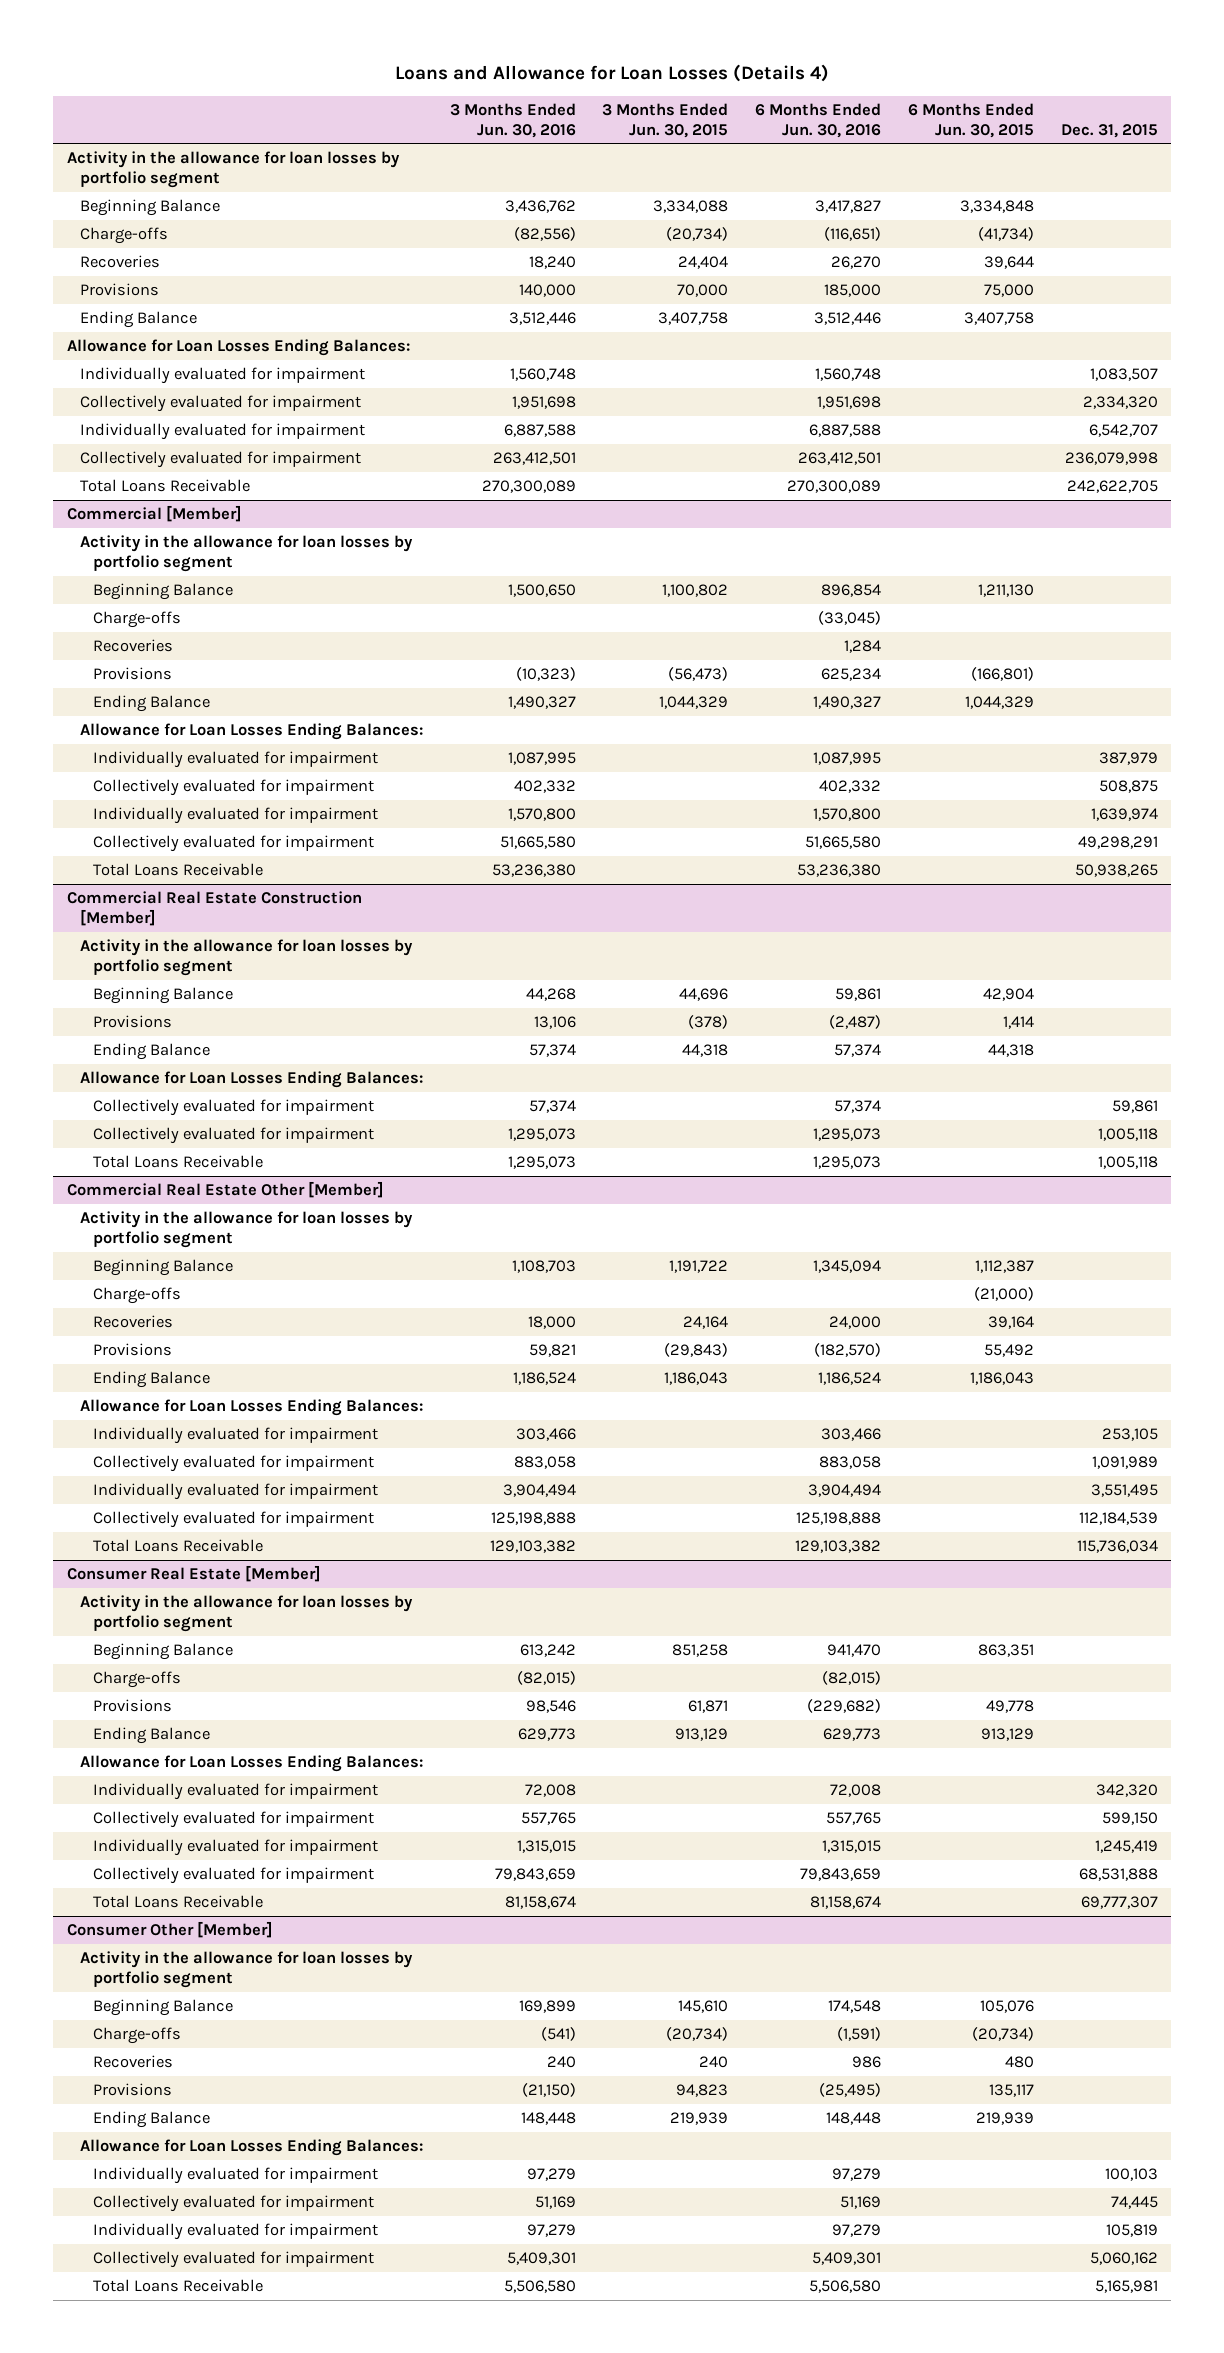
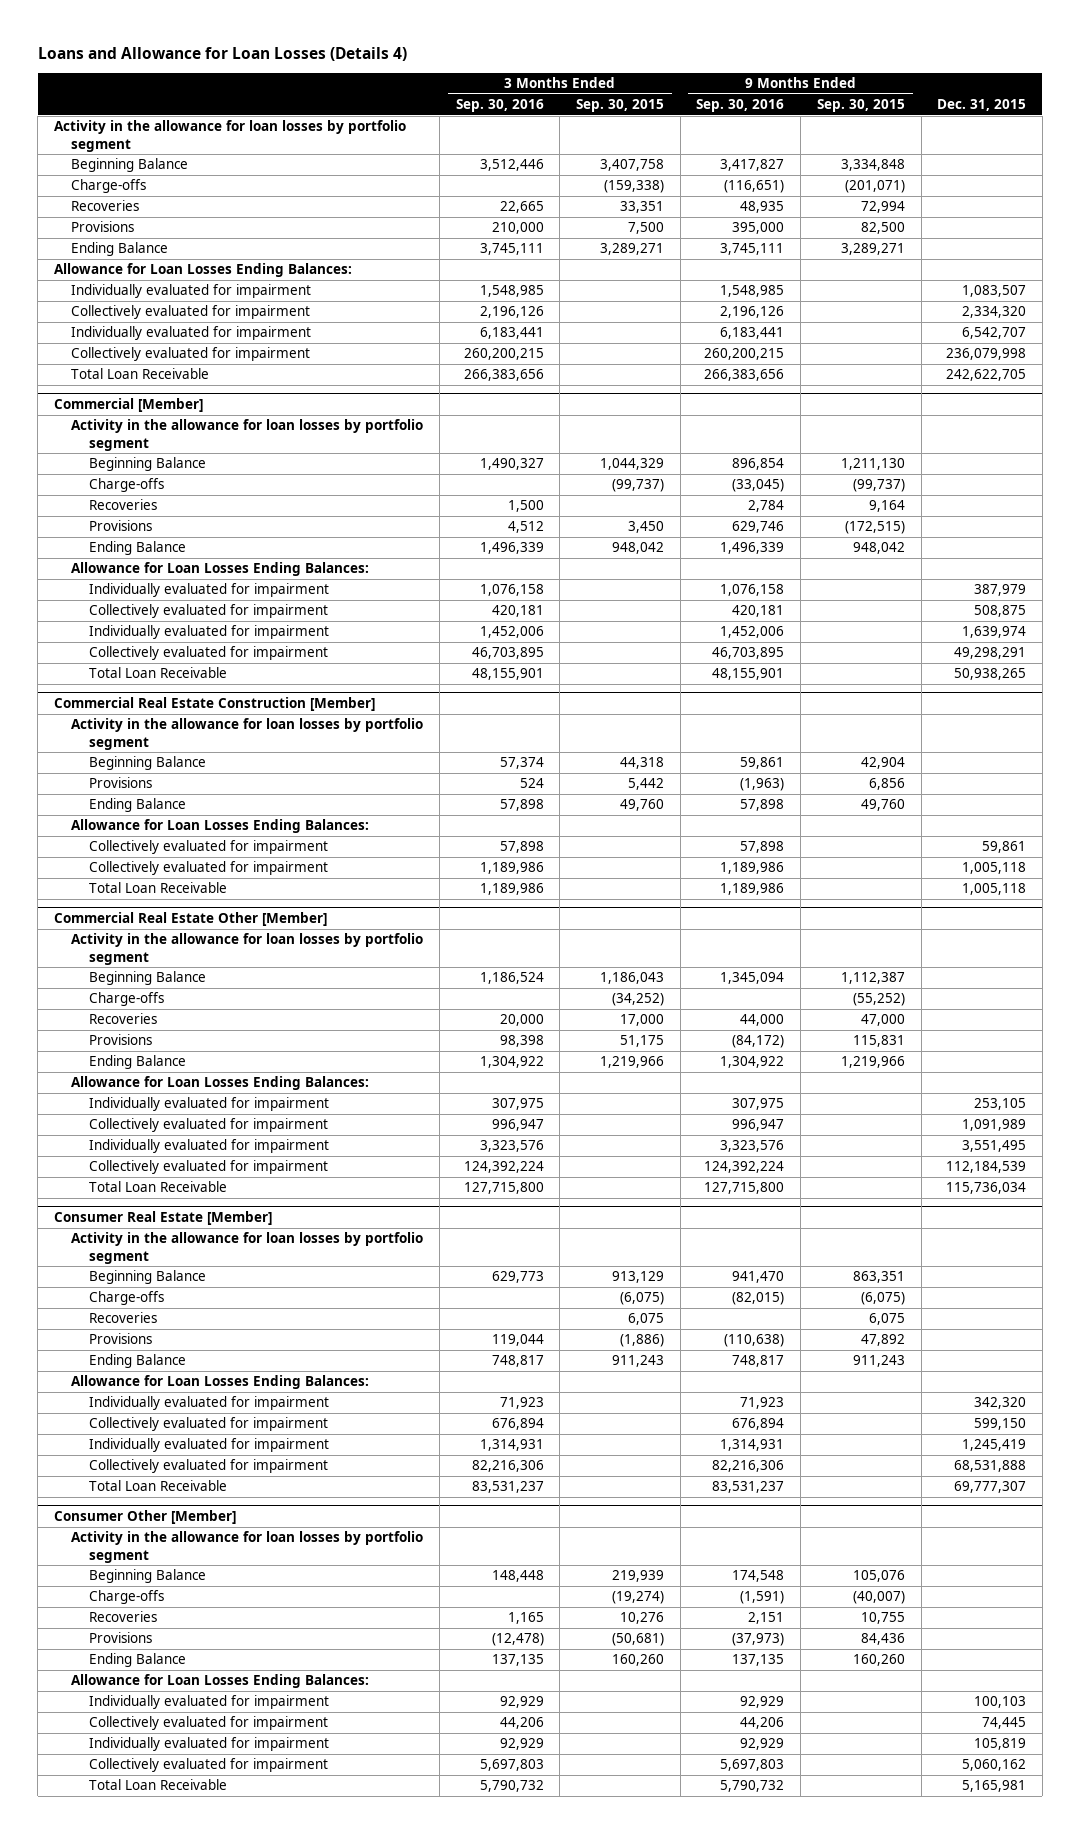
- | 3 Months Ended Jun. 30, 2016 | 3 Months Ended Jun. 30, 2015 | 6 Months Ended Jun. 30, 2016 | 6 Months Ended Jun. 30, 2015 | Dec. 31, 2015
+ | 3 Months Ended Sep. 30, 2016 | 3 Months Ended Sep. 30, 2015 | 9 Months Ended Sep. 30, 2016 | 9 Months Ended Sep. 30, 2015 | Dec. 31, 2015
- Total Loans Receivable | 270,300,089 | | 270,300,089 | | 242,622,705
+ Total Loan Receivable | 266,383,656 | | 266,383,656 | | 242,622,705
@ Commercial [Member]
- Total Loans Receivable | 53,236,380 | | 53,236,380 | | 50,938,265
+ Total Loan Receivable | 48,155,901 | | 48,155,901 | | 50,938,265
@ Commercial Real Estate Construction [Member]
- Total Loans Receivable | 1,295,073 | | 1,295,073 | | 1,005,118
+ Total Loan Receivable | 1,189,986 | | 1,189,986 | | 1,005,118
@ Commercial Real Estate Other [Member]
- Total Loans Receivable | 129,103,382 | | 129,103,382 | | 115,736,034
+ Total Loan Receivable | 127,715,800 | | 127,715,800 | | 115,736,034
@ Consumer Real Estate [Member]
+ Recoveries | | 6,075 | | 6,075 |
- Total Loans Receivable | 81,158,674 | | 81,158,674 | | 69,777,307
+ Total Loan Receivable | 83,531,237 | | 83,531,237 | | 69,777,307
@ Consumer Other [Member]
- Total Loans Receivable | 5,506,580 | | 5,506,580 | | 5,165,981
+ Total Loan Receivable | 5,790,732 | | 5,790,732 | | 5,165,981

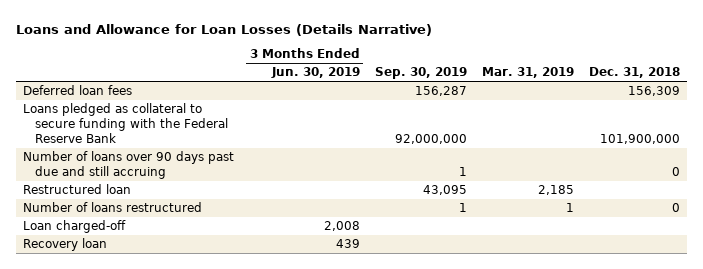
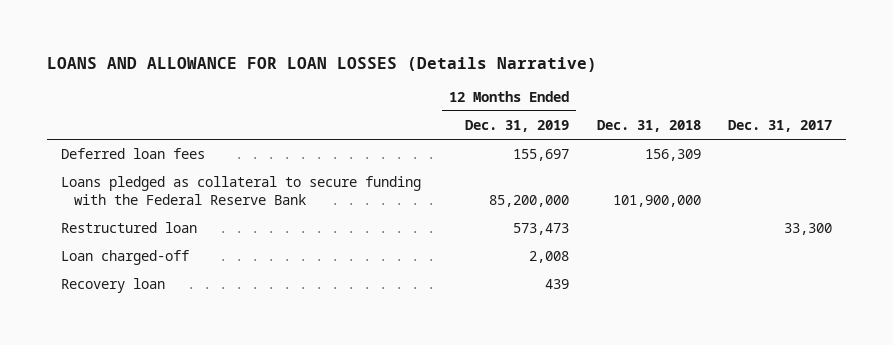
- Loans and Allowance for Loan Losses (Details Narrative)
+ LOANS AND ALLOWANCE FOR LOAN LOSSES (Details Narrative)
- | 3 Months Ended Jun. 30, 2019 | Sep. 30, 2019 | Mar. 31, 2019 | Dec. 31, 2018
+ | 12 Months Ended Dec. 31, 2019 | Dec. 31, 2018 | Dec. 31, 2017
- Number of loans over 90 days past due and still accruing | | 1 | | 0
- Number of loans restructured | | 1 | 1 | 0

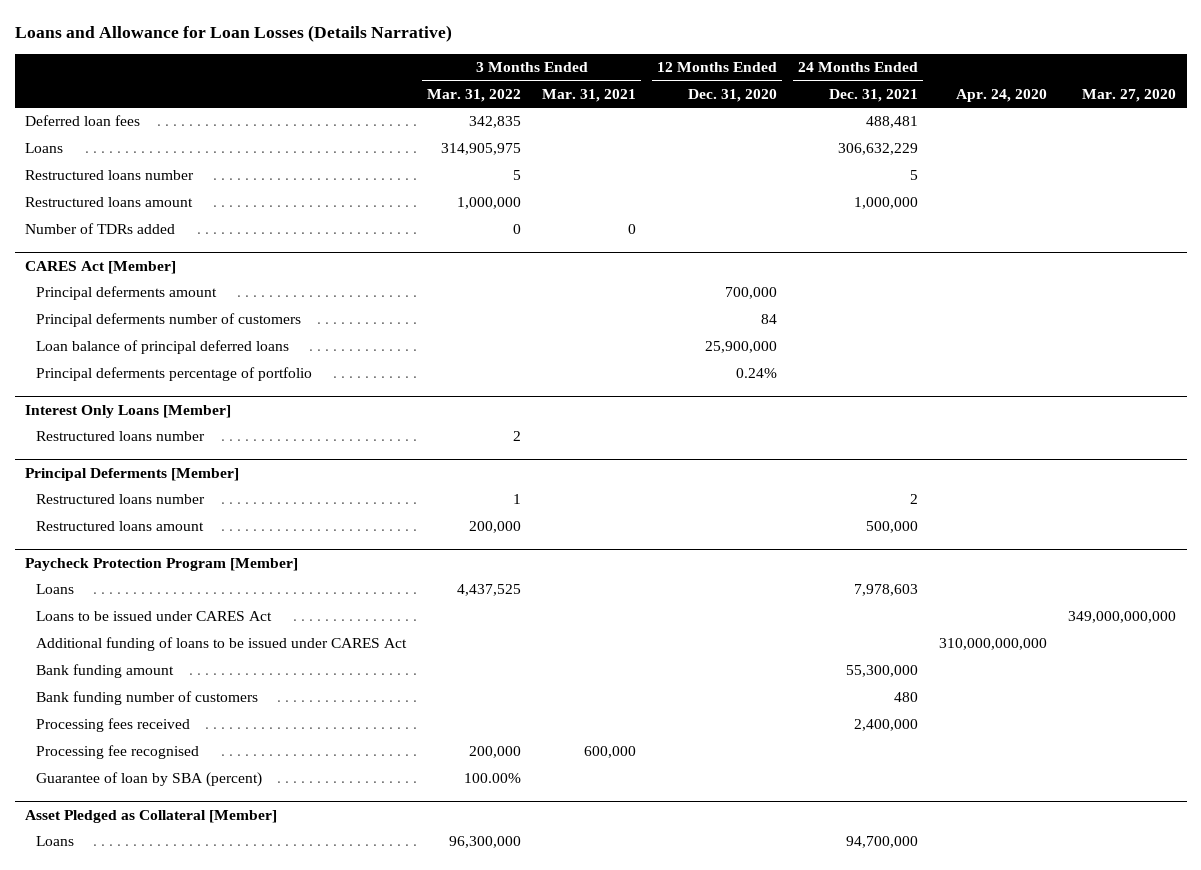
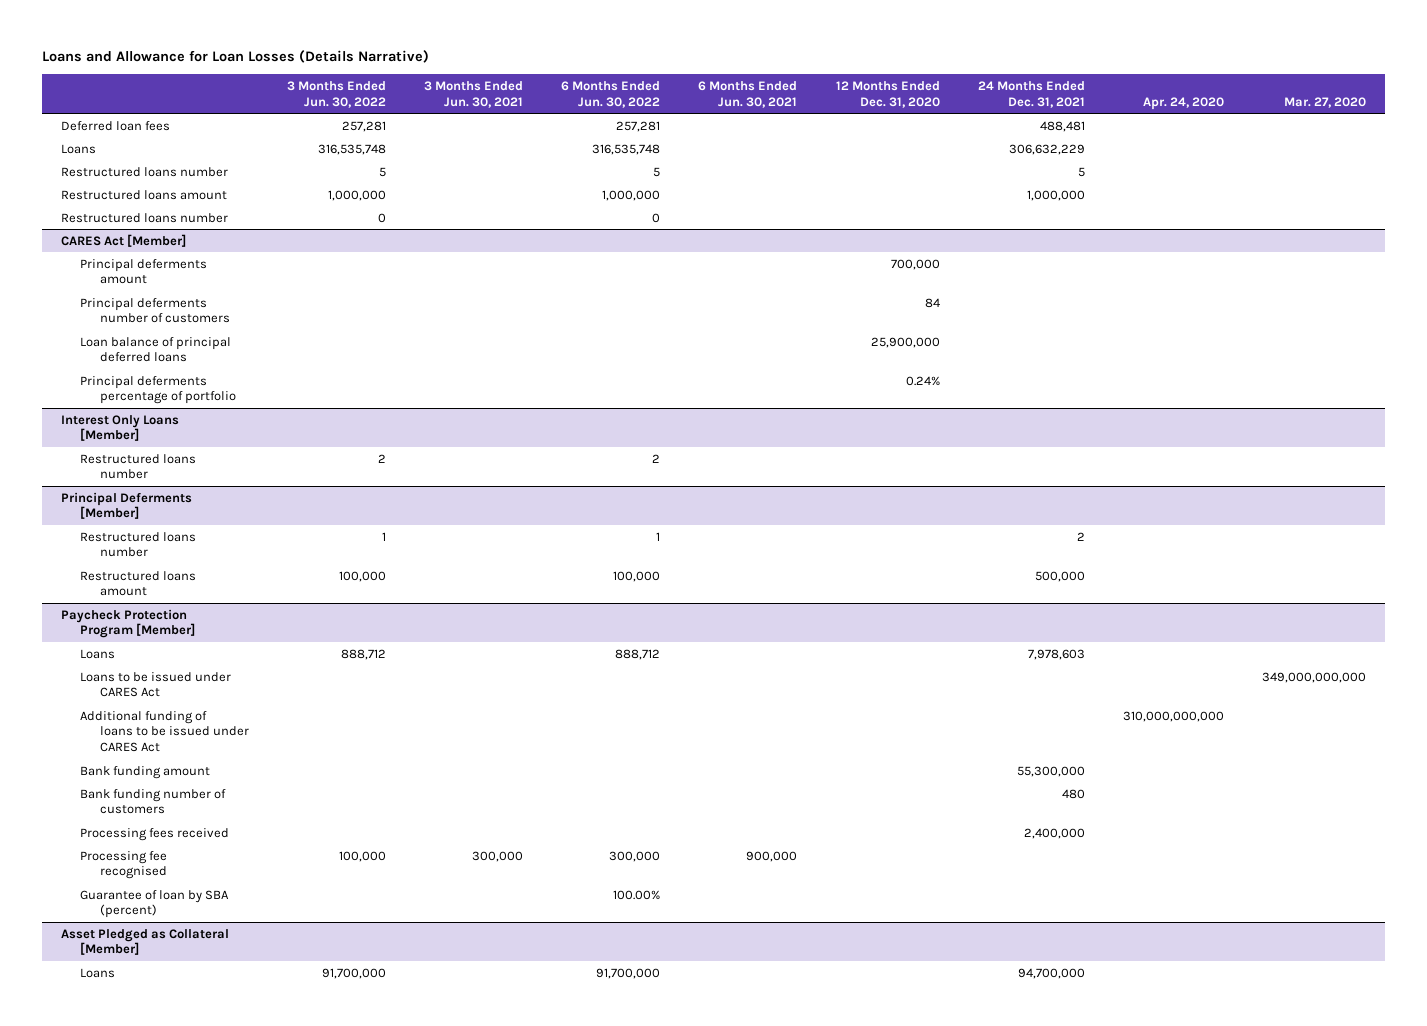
- | 3 Months Ended Mar. 31, 2022 | 3 Months Ended Mar. 31, 2021 | 12 Months Ended Dec. 31, 2020 | 24 Months Ended Dec. 31, 2021 | Apr. 24, 2020 | Mar. 27, 2020
+ | 3 Months Ended Jun. 30, 2022 | 3 Months Ended Jun. 30, 2021 | 6 Months Ended Jun. 30, 2022 | 6 Months Ended Jun. 30, 2021 | 12 Months Ended Dec. 31, 2020 | 24 Months Ended Dec. 31, 2021 | Apr. 24, 2020 | Mar. 27, 2020
- Number of TDRs added | 0 | 0 | | | |
+ Restructured loans number | 0 | | 0 | | | | |

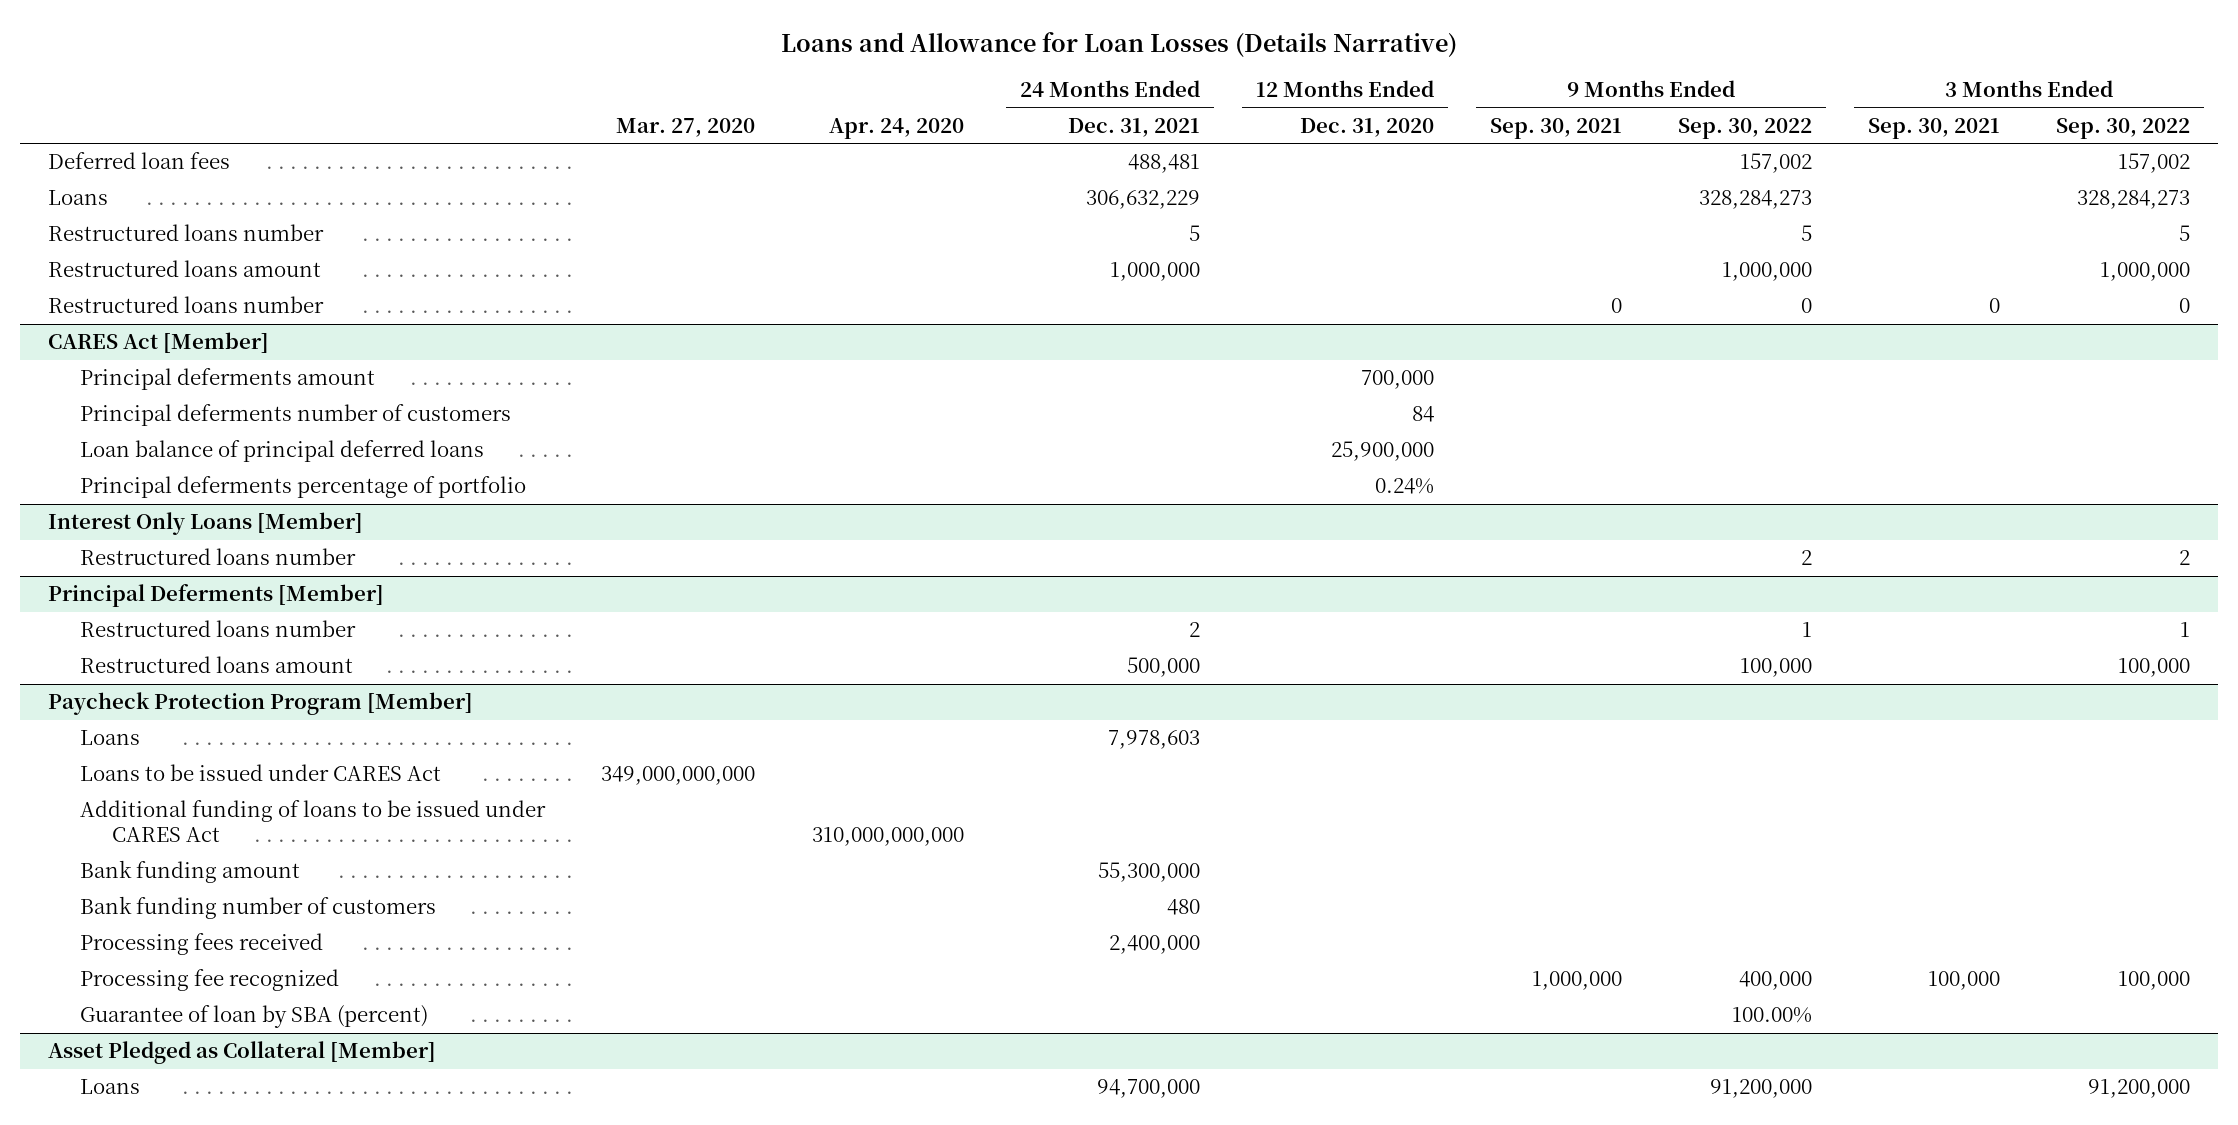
- | 3 Months Ended Jun. 30, 2022 | 3 Months Ended Jun. 30, 2021 | 6 Months Ended Jun. 30, 2022 | 6 Months Ended Jun. 30, 2021 | 12 Months Ended Dec. 31, 2020 | 24 Months Ended Dec. 31, 2021 | Apr. 24, 2020 | Mar. 27, 2020
+ | Mar. 27, 2020 | Apr. 24, 2020 | 24 Months Ended Dec. 31, 2021 | 12 Months Ended Dec. 31, 2020 | 9 Months Ended Sep. 30, 2021 | 9 Months Ended Sep. 30, 2022 | 3 Months Ended Sep. 30, 2021 | 3 Months Ended Sep. 30, 2022
@ Paycheck Protection Program [Member]
- Processing fee recognised | 100,000 | 300,000 | 300,000 | 900,000 | | | |
+ Processing fee recognized | | | | | 1,000,000 | 400,000 | 100,000 | 100,000

